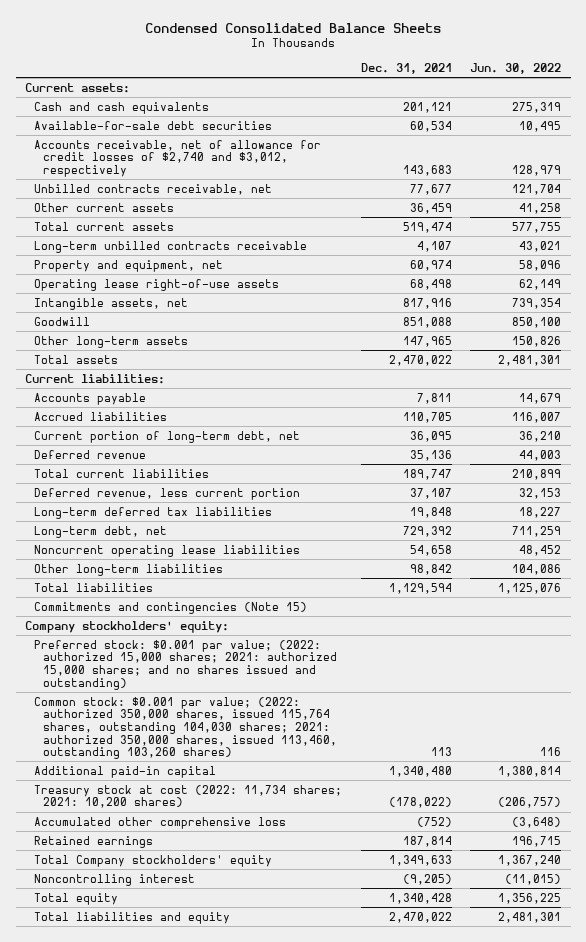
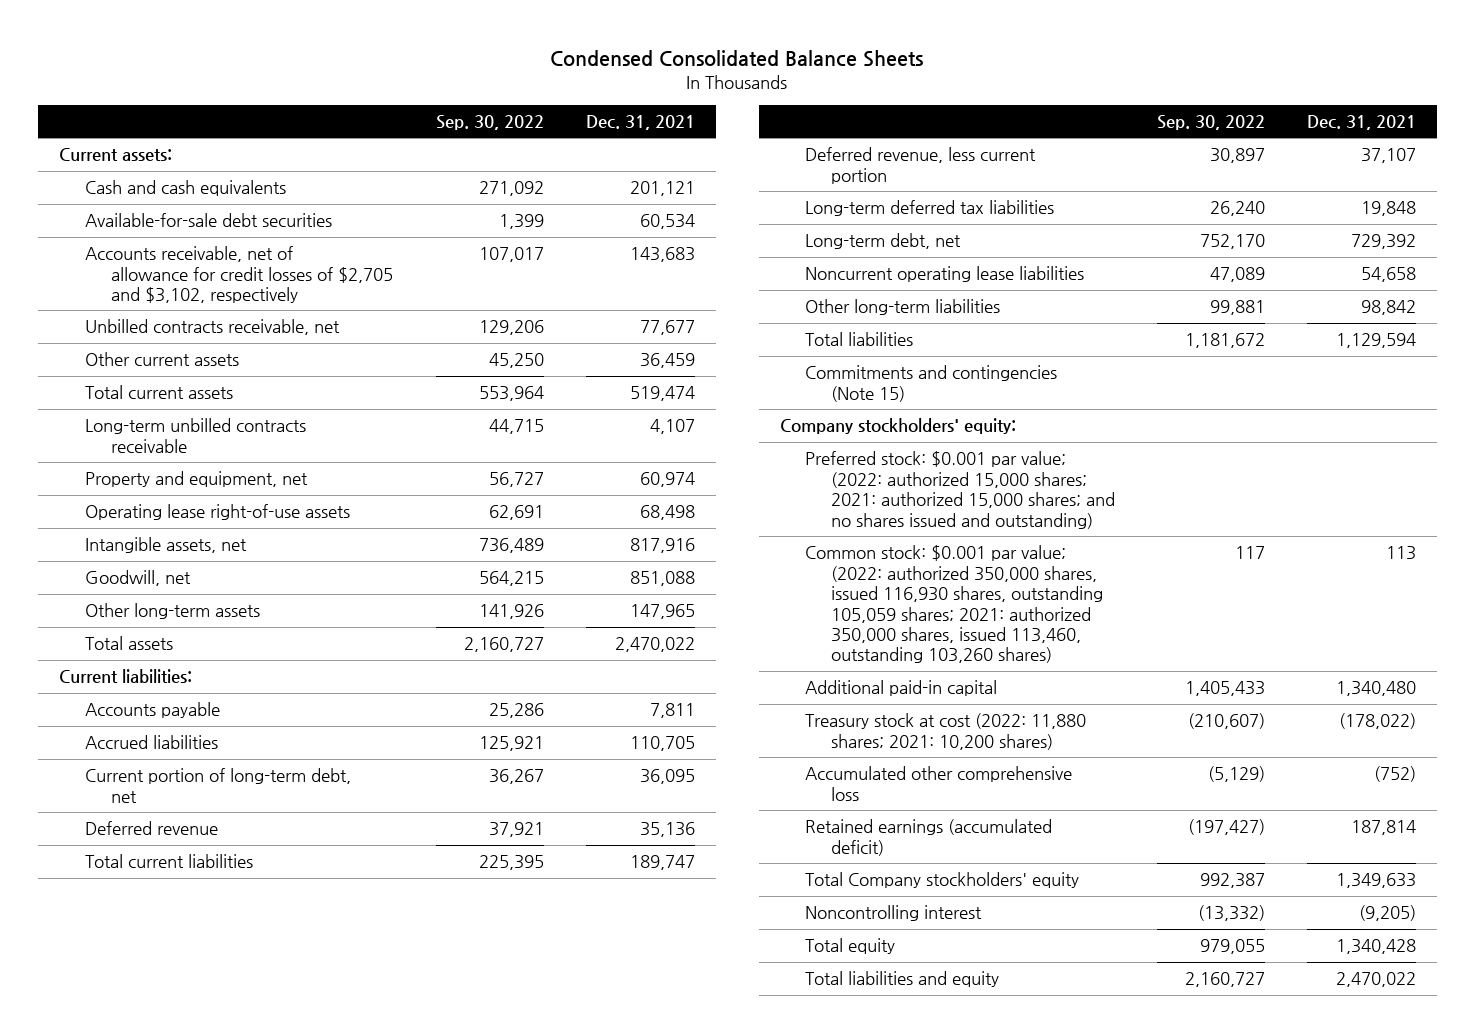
- | Dec. 31, 2021 | Jun. 30, 2022
+ | Sep. 30, 2022 | Dec. 31, 2021
- Accounts receivable, net of allowance for credit losses of $2,740 and $3,012, respectively | 143,683 | 128,979
+ Accounts receivable, net of allowance for credit losses of $2,705 and $3,102, respectively | 107,017 | 143,683
- Goodwill | 851,088 | 850,100
+ Goodwill, net | 564,215 | 851,088
- Common stock: $0.001 par value; (2022: authorized 350,000 shares, issued 115,764 shares, outstanding 104,030 shares; 2021: authorized 350,000 shares, issued 113,460, outstanding 103,260 shares) | 113 | 116
+ Common stock: $0.001 par value; (2022: authorized 350,000 shares, issued 116,930 shares, outstanding 105,059 shares; 2021: authorized 350,000 shares, issued 113,460, outstanding 103,260 shares) | 117 | 113
- Treasury stock at cost (2022: 11,734 shares; 2021: 10,200 shares) | (178,022) | (206,757)
+ Treasury stock at cost (2022: 11,880 shares; 2021: 10,200 shares) | (210,607) | (178,022)
- Retained earnings | 187,814 | 196,715
+ Retained earnings (accumulated deficit) | (197,427) | 187,814

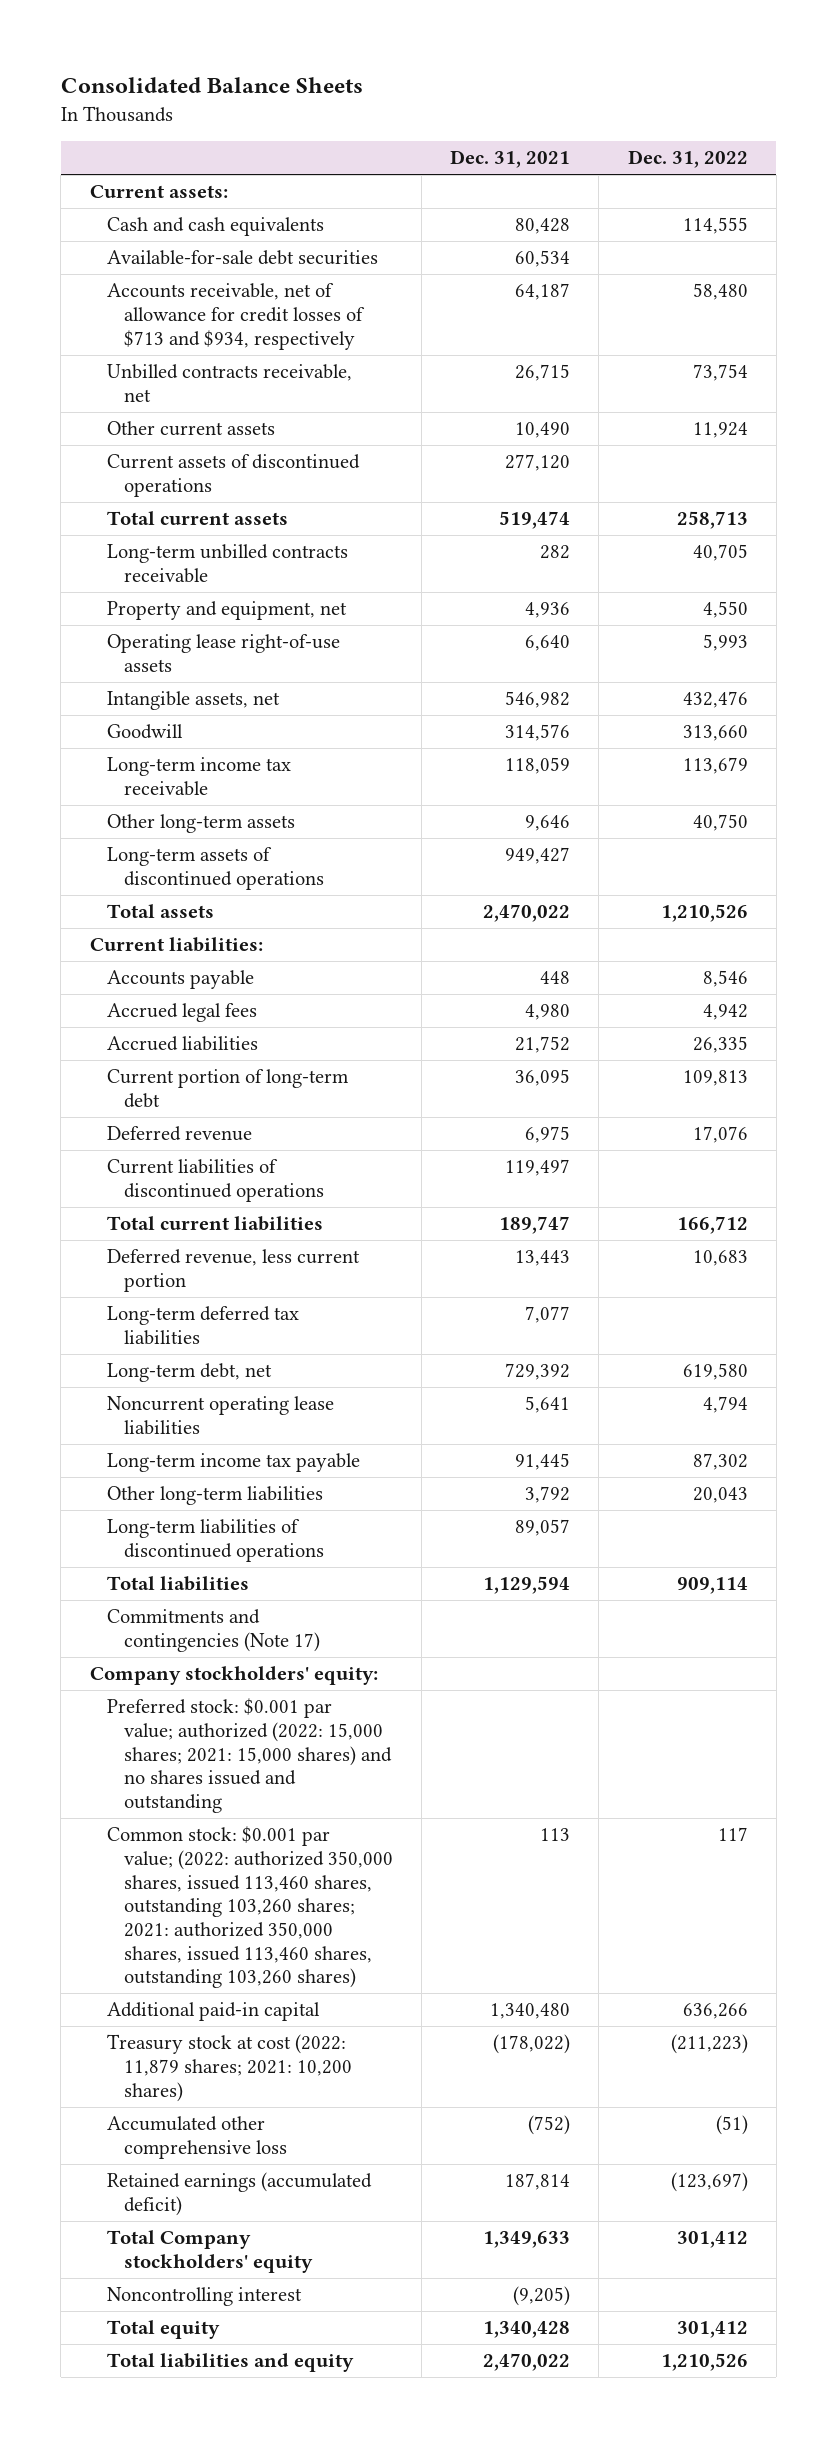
- Condensed Consolidated Balance Sheets
+ Consolidated Balance Sheets
- | Sep. 30, 2022 | Dec. 31, 2021
+ | Dec. 31, 2021 | Dec. 31, 2022
- Cash and cash equivalents | 271,092 | 201,121
+ Cash and cash equivalents | 80,428 | 114,555
- Accounts receivable, net of allowance for credit losses of $2,705 and $3,102, respectively | 107,017 | 143,683
- Unbilled contracts receivable, net | 129,206 | 77,677
- Other current assets | 45,250 | 36,459
+ Accounts receivable, net of allowance for credit losses of $713 and $934, respectively | 64,187 | 58,480
+ Unbilled contracts receivable, net | 26,715 | 73,754
+ Other current assets | 10,490 | 11,924
+ Current assets of discontinued operations | 277,120 |
- Long-term unbilled contracts receivable | 44,715 | 4,107
- Property and equipment, net | 56,727 | 60,974
- Operating lease right-of-use assets | 62,691 | 68,498
- Intangible assets, net | 736,489 | 817,916
- Goodwill, net | 564,215 | 851,088
- Other long-term assets | 141,926 | 147,965
+ Long-term unbilled contracts receivable | 282 | 40,705
+ Property and equipment, net | 4,936 | 4,550
+ Operating lease right-of-use assets | 6,640 | 5,993
+ Intangible assets, net | 546,982 | 432,476
+ Goodwill | 314,576 | 313,660
+ Long-term income tax receivable | 118,059 | 113,679
+ Other long-term assets | 9,646 | 40,750
+ Long-term assets of discontinued operations | 949,427 |
- Accounts payable | 25,286 | 7,811
- Accrued liabilities | 125,921 | 110,705
- Current portion of long-term debt, net | 36,267 | 36,095
- Deferred revenue | 37,921 | 35,136
+ Accounts payable | 448 | 8,546
+ Accrued legal fees | 4,980 | 4,942
+ Accrued liabilities | 21,752 | 26,335
+ Current portion of long-term debt | 36,095 | 109,813
+ Deferred revenue | 6,975 | 17,076
+ Current liabilities of discontinued operations | 119,497 |
- Deferred revenue, less current portion | 30,897 | 37,107
- Long-term deferred tax liabilities | 26,240 | 19,848
+ Deferred revenue, less current portion | 13,443 | 10,683
+ Long-term deferred tax liabilities | 7,077 |
- Noncurrent operating lease liabilities | 47,089 | 54,658
- Other long-term liabilities | 99,881 | 98,842
+ Noncurrent operating lease liabilities | 5,641 | 4,794
+ Long-term income tax payable | 91,445 | 87,302
+ Other long-term liabilities | 3,792 | 20,043
+ Long-term liabilities of discontinued operations | 89,057 |
- Commitments and contingencies (Note 15)
+ Commitments and contingencies (Note 17)
- Preferred stock: $0.001 par value; (2022: authorized 15,000 shares; 2021: authorized 15,000 shares; and no shares issued and outstanding)
- Common stock: $0.001 par value; (2022: authorized 350,000 shares, issued 116,930 shares, outstanding 105,059 shares; 2021: authorized 350,000 shares, issued 113,460, outstanding 103,260 shares) | 117 | 113
+ Preferred stock: $0.001 par value; authorized (2022: 15,000 shares; 2021: 15,000 shares) and no shares issued and outstanding
+ Common stock: $0.001 par value; (2022: authorized 350,000 shares, issued 113,460 shares, outstanding 103,260 shares; 2021: authorized 350,000 shares, issued 113,460 shares, outstanding 103,260 shares) | 113 | 117
- Treasury stock at cost (2022: 11,880 shares; 2021: 10,200 shares) | (210,607) | (178,022)
+ Treasury stock at cost (2022: 11,879 shares; 2021: 10,200 shares) | (178,022) | (211,223)

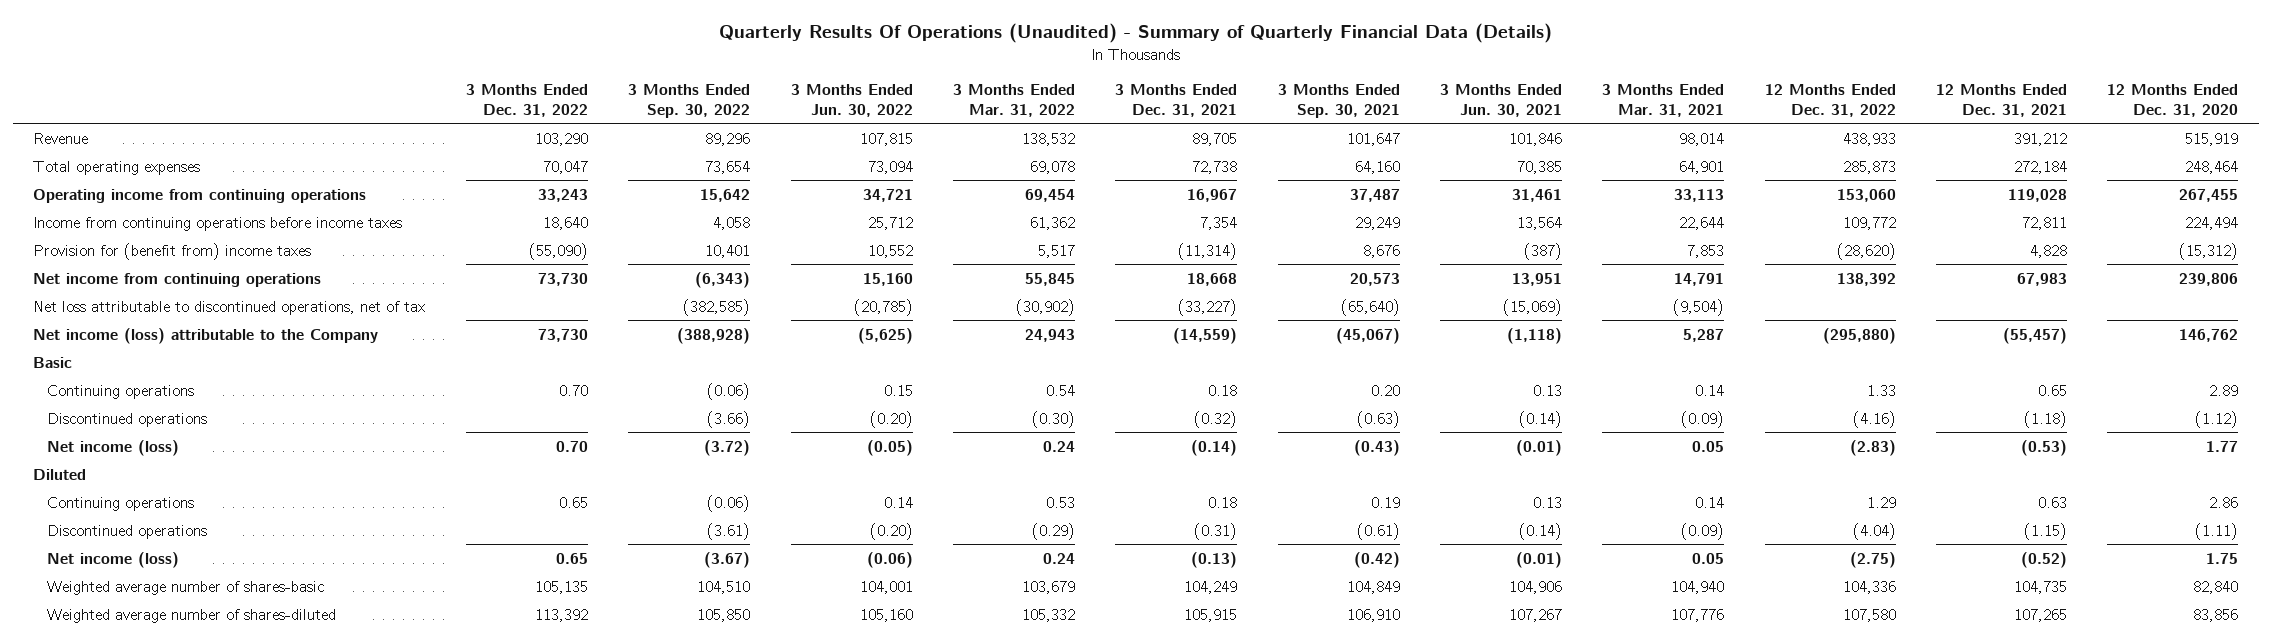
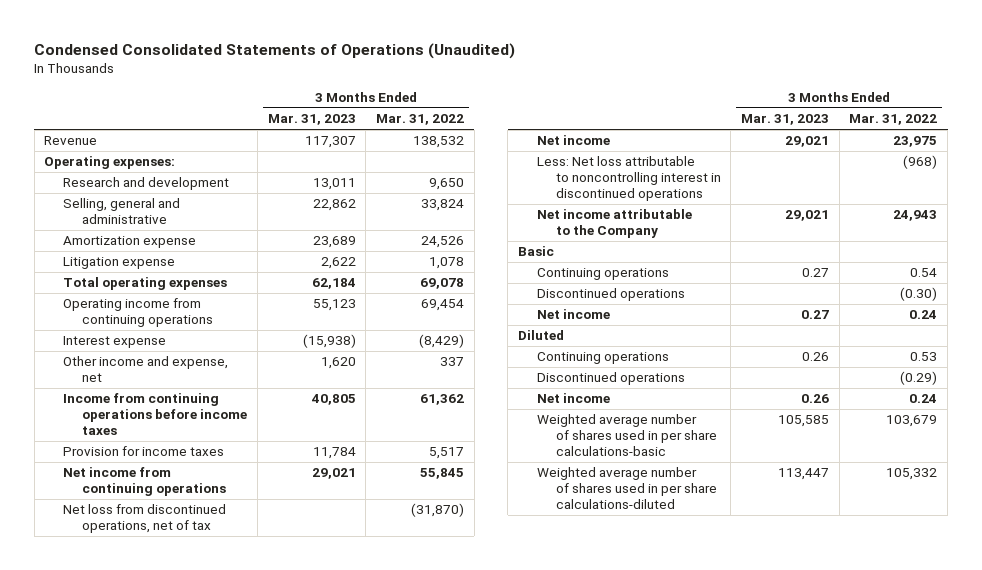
- Quarterly Results Of Operations (Unaudited) - Summary of Quarterly Financial Data (Details)
+ Condensed Consolidated Statements of Operations (Unaudited)
- | 3 Months Ended Dec. 31, 2022 | 3 Months Ended Sep. 30, 2022 | 3 Months Ended Jun. 30, 2022 | 3 Months Ended Mar. 31, 2022 | 3 Months Ended Dec. 31, 2021 | 3 Months Ended Sep. 30, 2021 | 3 Months Ended Jun. 30, 2021 | 3 Months Ended Mar. 31, 2021 | 12 Months Ended Dec. 31, 2022 | 12 Months Ended Dec. 31, 2021 | 12 Months Ended Dec. 31, 2020
+ | 3 Months Ended Mar. 31, 2023 | 3 Months Ended Mar. 31, 2022
+ Operating expenses:
+ Research and development | 13,011 | 9,650
+ Selling, general and administrative | 22,862 | 33,824
+ Amortization expense | 23,689 | 24,526
+ Litigation expense | 2,622 | 1,078
+ Interest expense | (15,938) | (8,429)
+ Other income and expense, net | 1,620 | 337
- Provision for (benefit from) income taxes | (55,090) | 10,401 | 10,552 | 5,517 | (11,314) | 8,676 | (387) | 7,853 | (28,620) | 4,828 | (15,312)
+ Provision for income taxes | 11,784 | 5,517
- Net loss attributable to discontinued operations, net of tax | | (382,585) | (20,785) | (30,902) | (33,227) | (65,640) | (15,069) | (9,504) | | |
- Net income (loss) attributable to the Company | 73,730 | (388,928) | (5,625) | 24,943 | (14,559) | (45,067) | (1,118) | 5,287 | (295,880) | (55,457) | 146,762
+ Net loss from discontinued operations, net of tax | | (31,870)
+ Net income | 29,021 | 23,975
+ Less: Net loss attributable to noncontrolling interest in discontinued operations | | (968)
+ Net income attributable to the Company | 29,021 | 24,943
- Net income (loss) | 0.70 | (3.72) | (0.05) | 0.24 | (0.14) | (0.43) | (0.01) | 0.05 | (2.83) | (0.53) | 1.77
+ Net income | 0.27 | 0.24
- Net income (loss) | 0.65 | (3.67) | (0.06) | 0.24 | (0.13) | (0.42) | (0.01) | 0.05 | (2.75) | (0.52) | 1.75
- Weighted average number of shares-basic | 105,135 | 104,510 | 104,001 | 103,679 | 104,249 | 104,849 | 104,906 | 104,940 | 104,336 | 104,735 | 82,840
- Weighted average number of shares-diluted | 113,392 | 105,850 | 105,160 | 105,332 | 105,915 | 106,910 | 107,267 | 107,776 | 107,580 | 107,265 | 83,856
+ Net income | 0.26 | 0.24
+ Weighted average number of shares used in per share calculations-basic | 105,585 | 103,679
+ Weighted average number of shares used in per share calculations-diluted | 113,447 | 105,332

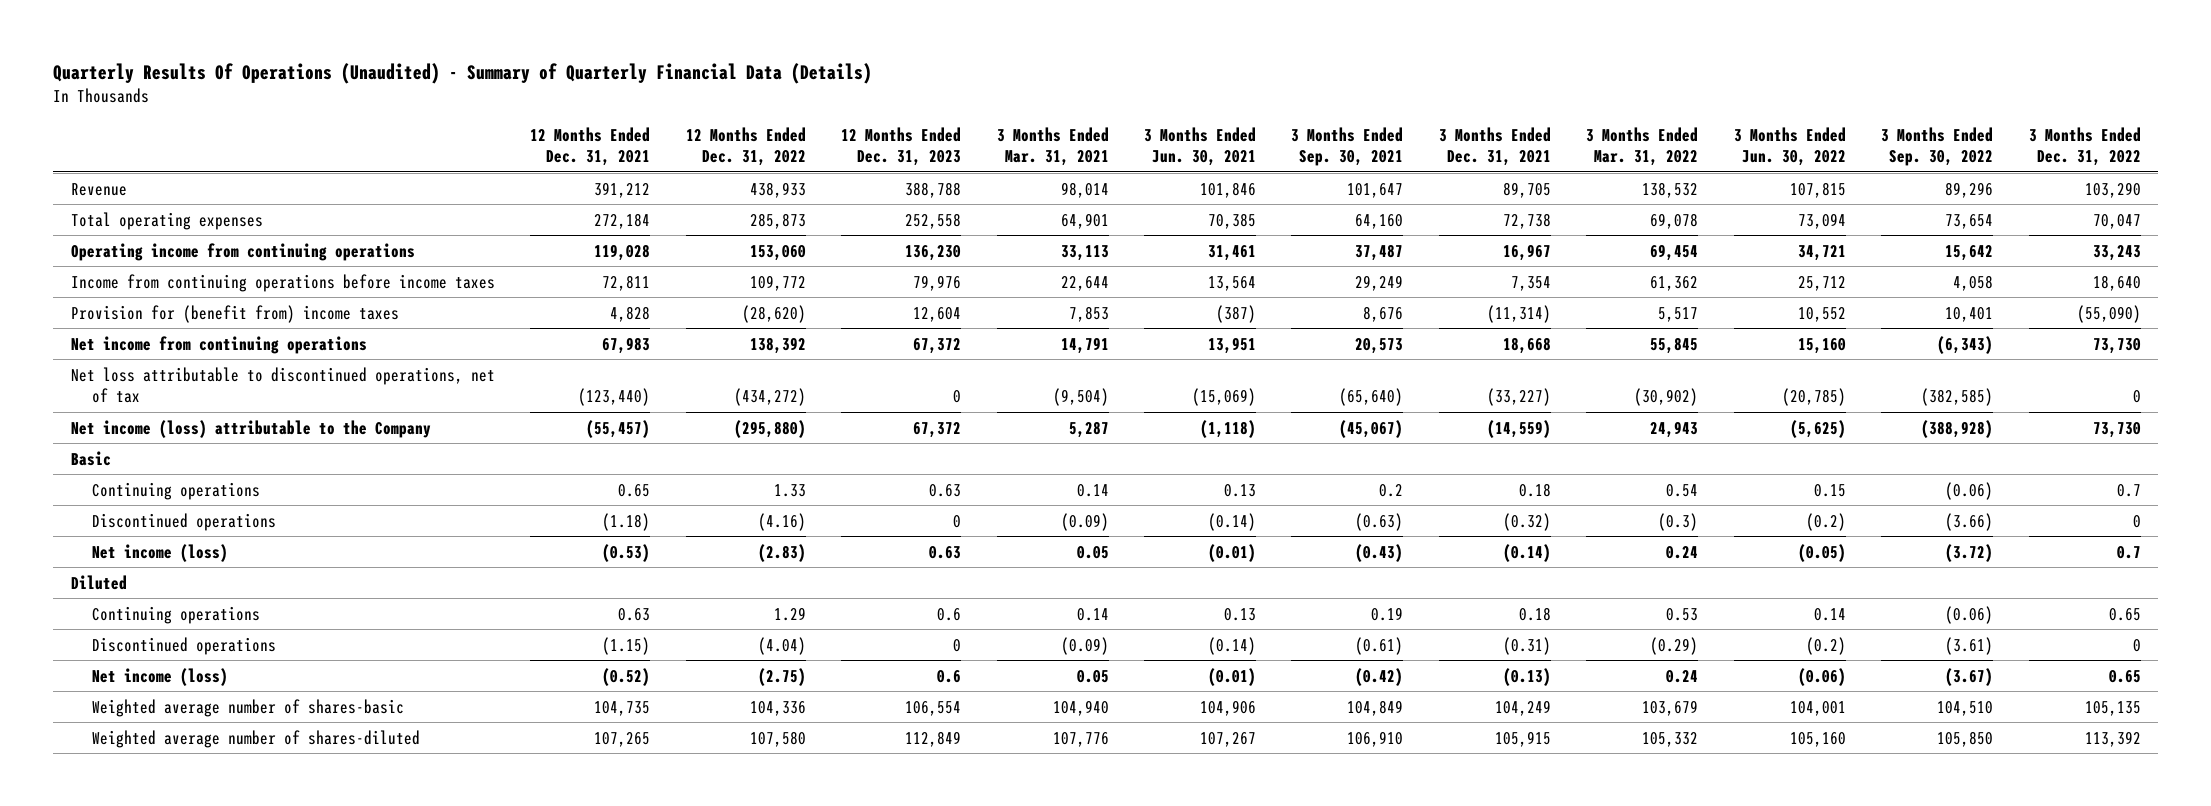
- Condensed Consolidated Statements of Operations (Unaudited)
+ Quarterly Results Of Operations (Unaudited) - Summary of Quarterly Financial Data (Details)
- | 3 Months Ended Mar. 31, 2023 | 3 Months Ended Mar. 31, 2022
+ | 12 Months Ended Dec. 31, 2021 | 12 Months Ended Dec. 31, 2022 | 12 Months Ended Dec. 31, 2023 | 3 Months Ended Mar. 31, 2021 | 3 Months Ended Jun. 30, 2021 | 3 Months Ended Sep. 30, 2021 | 3 Months Ended Dec. 31, 2021 | 3 Months Ended Mar. 31, 2022 | 3 Months Ended Jun. 30, 2022 | 3 Months Ended Sep. 30, 2022 | 3 Months Ended Dec. 31, 2022
- Operating expenses:
- Research and development | 13,011 | 9,650
- Selling, general and administrative | 22,862 | 33,824
- Amortization expense | 23,689 | 24,526
- Litigation expense | 2,622 | 1,078
- Interest expense | (15,938) | (8,429)
- Other income and expense, net | 1,620 | 337
- Provision for income taxes | 11,784 | 5,517
+ Provision for (benefit from) income taxes | 4,828 | (28,620) | 12,604 | 7,853 | (387) | 8,676 | (11,314) | 5,517 | 10,552 | 10,401 | (55,090)
- Net loss from discontinued operations, net of tax | | (31,870)
- Net income | 29,021 | 23,975
- Less: Net loss attributable to noncontrolling interest in discontinued operations | | (968)
- Net income attributable to the Company | 29,021 | 24,943
+ Net loss attributable to discontinued operations, net of tax | (123,440) | (434,272) | 0 | (9,504) | (15,069) | (65,640) | (33,227) | (30,902) | (20,785) | (382,585) | 0
+ Net income (loss) attributable to the Company | (55,457) | (295,880) | 67,372 | 5,287 | (1,118) | (45,067) | (14,559) | 24,943 | (5,625) | (388,928) | 73,730
- Discontinued operations | | (0.30)
- Net income | 0.27 | 0.24
+ Discontinued operations | (1.18) | (4.16) | 0 | (0.09) | (0.14) | (0.63) | (0.32) | (0.3) | (0.2) | (3.66) | 0
+ Net income (loss) | (0.53) | (2.83) | 0.63 | 0.05 | (0.01) | (0.43) | (0.14) | 0.24 | (0.05) | (3.72) | 0.7
- Net income | 0.26 | 0.24
- Weighted average number of shares used in per share calculations-basic | 105,585 | 103,679
- Weighted average number of shares used in per share calculations-diluted | 113,447 | 105,332
+ Net income (loss) | (0.52) | (2.75) | 0.6 | 0.05 | (0.01) | (0.42) | (0.13) | 0.24 | (0.06) | (3.67) | 0.65
+ Weighted average number of shares-basic | 104,735 | 104,336 | 106,554 | 104,940 | 104,906 | 104,849 | 104,249 | 103,679 | 104,001 | 104,510 | 105,135
+ Weighted average number of shares-diluted | 107,265 | 107,580 | 112,849 | 107,776 | 107,267 | 106,910 | 105,915 | 105,332 | 105,160 | 105,850 | 113,392

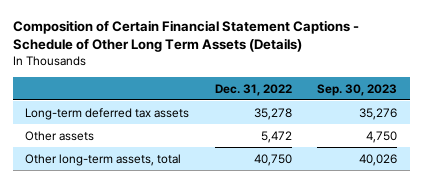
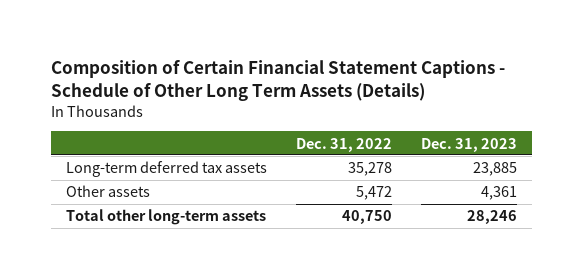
- | Dec. 31, 2022 | Sep. 30, 2023
+ | Dec. 31, 2022 | Dec. 31, 2023
- Other long-term assets, total | 40,750 | 40,026
+ Total other long-term assets | 40,750 | 28,246

